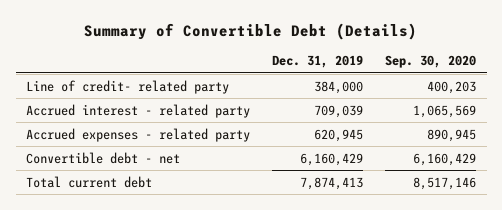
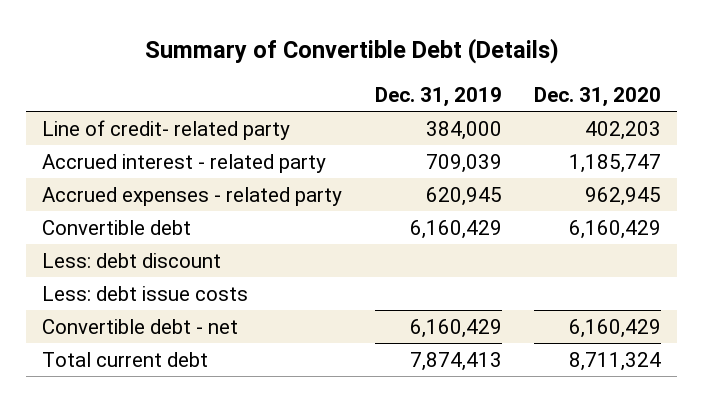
- | Dec. 31, 2019 | Sep. 30, 2020
+ | Dec. 31, 2019 | Dec. 31, 2020
+ Convertible debt | 6,160,429 | 6,160,429
+ Less: debt discount
+ Less: debt issue costs

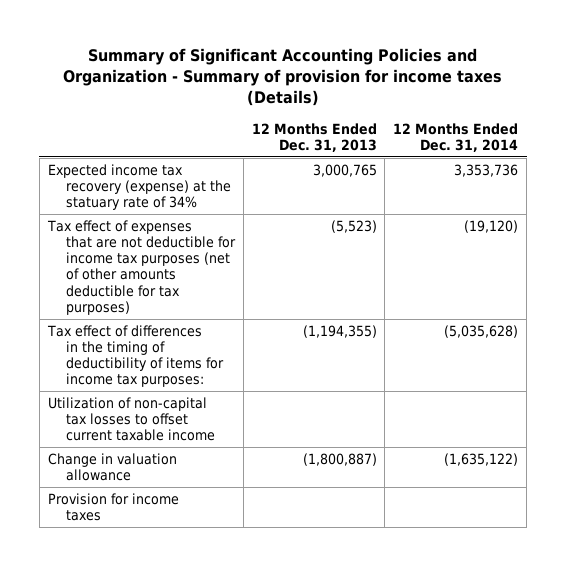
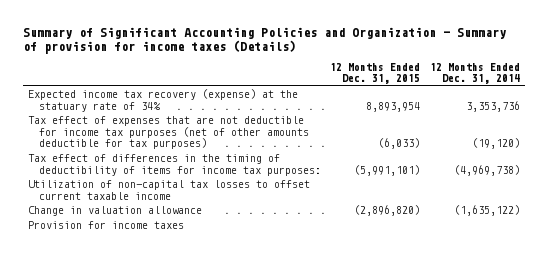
- | 12 Months Ended Dec. 31, 2013 | 12 Months Ended Dec. 31, 2014
+ | 12 Months Ended Dec. 31, 2015 | 12 Months Ended Dec. 31, 2014
- Tax effect of differences in the timing of deductibility of items for income tax purposes: | (1,194,355) | (5,035,628)
+ Tax effect of differences in the timing of deductibility of items for income tax purposes: | (5,991,101) | (4,969,738)

